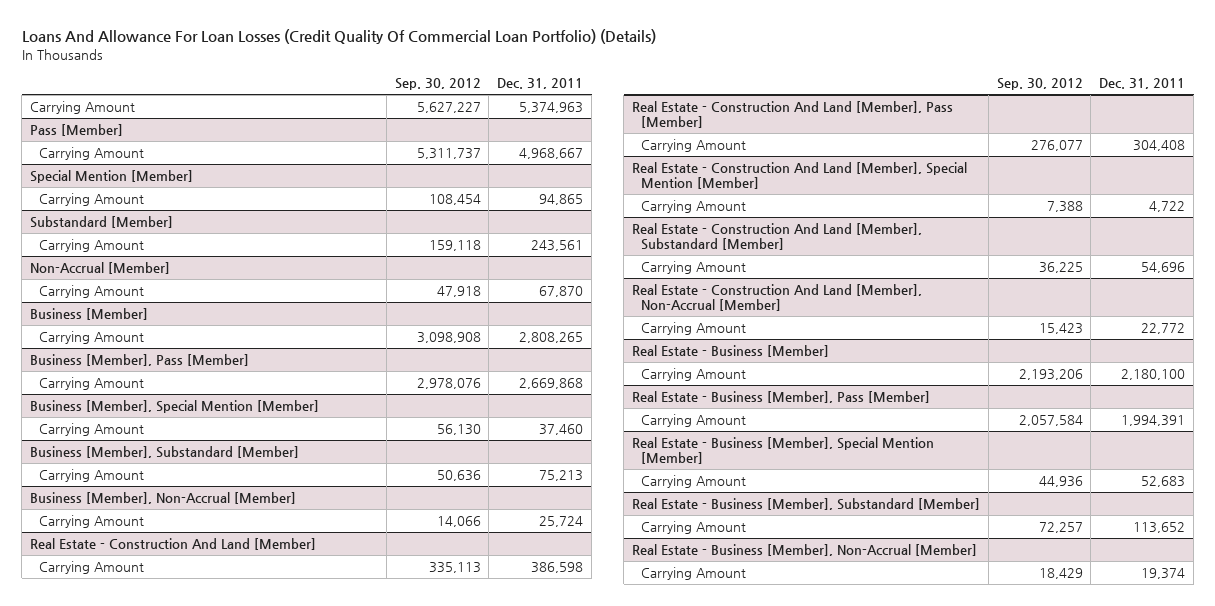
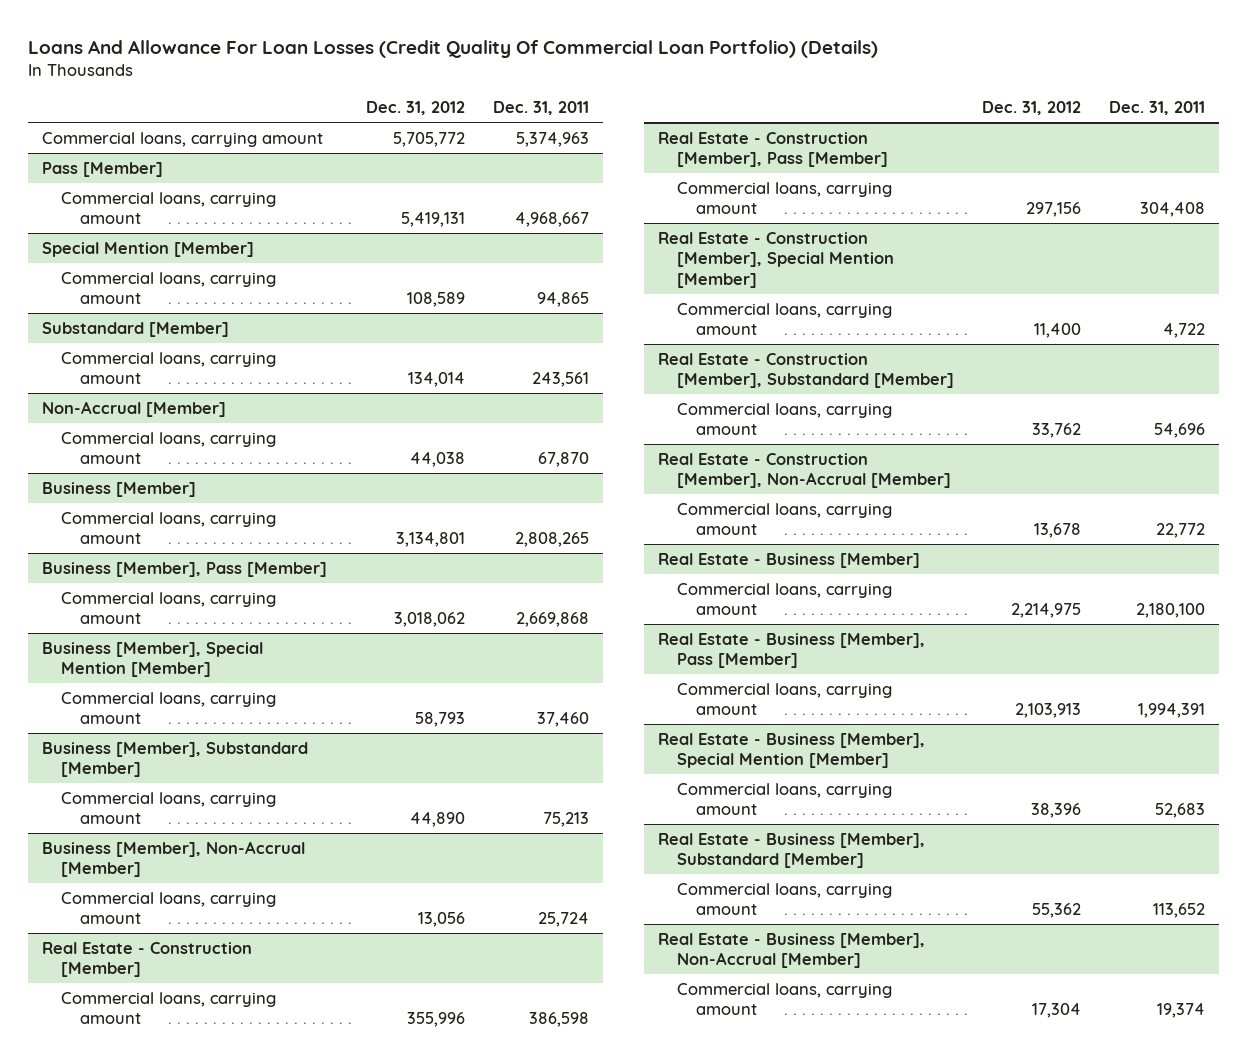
- | Sep. 30, 2012 | Dec. 31, 2011
+ | Dec. 31, 2012 | Dec. 31, 2011
- Carrying Amount | 5,627,227 | 5,374,963
+ Commercial loans, carrying amount | 5,705,772 | 5,374,963
@ Pass [Member]
- Carrying Amount | 5,311,737 | 4,968,667
+ Commercial loans, carrying amount | 5,419,131 | 4,968,667
@ Special Mention [Member]
- Carrying Amount | 108,454 | 94,865
+ Commercial loans, carrying amount | 108,589 | 94,865
@ Substandard [Member]
- Carrying Amount | 159,118 | 243,561
+ Commercial loans, carrying amount | 134,014 | 243,561
@ Non-Accrual [Member]
- Carrying Amount | 47,918 | 67,870
+ Commercial loans, carrying amount | 44,038 | 67,870
@ Business [Member]
- Carrying Amount | 3,098,908 | 2,808,265
+ Commercial loans, carrying amount | 3,134,801 | 2,808,265
@ Business [Member], Pass [Member]
- Carrying Amount | 2,978,076 | 2,669,868
+ Commercial loans, carrying amount | 3,018,062 | 2,669,868
@ Business [Member], Special Mention [Member]
- Carrying Amount | 56,130 | 37,460
+ Commercial loans, carrying amount | 58,793 | 37,460
@ Business [Member], Substandard [Member]
- Carrying Amount | 50,636 | 75,213
+ Commercial loans, carrying amount | 44,890 | 75,213
@ Business [Member], Non-Accrual [Member]
- Carrying Amount | 14,066 | 25,724
- Real Estate - Construction And Land [Member]
- Carrying Amount | 335,113 | 386,598
- Real Estate - Construction And Land [Member], Pass [Member]
- Carrying Amount | 276,077 | 304,408
- Real Estate - Construction And Land [Member], Special Mention [Member]
- Carrying Amount | 7,388 | 4,722
- Real Estate - Construction And Land [Member], Substandard [Member]
- Carrying Amount | 36,225 | 54,696
- Real Estate - Construction And Land [Member], Non-Accrual [Member]
- Carrying Amount | 15,423 | 22,772
@ Business [Member], Non-Accrual [Member]
+ Commercial loans, carrying amount | 13,056 | 25,724
+ Real Estate - Construction [Member]
+ Commercial loans, carrying amount | 355,996 | 386,598
+ Real Estate - Construction [Member], Pass [Member]
+ Commercial loans, carrying amount | 297,156 | 304,408
+ Real Estate - Construction [Member], Special Mention [Member]
+ Commercial loans, carrying amount | 11,400 | 4,722
+ Real Estate - Construction [Member], Substandard [Member]
+ Commercial loans, carrying amount | 33,762 | 54,696
+ Real Estate - Construction [Member], Non-Accrual [Member]
+ Commercial loans, carrying amount | 13,678 | 22,772
@ Real Estate - Business [Member]
- Carrying Amount | 2,193,206 | 2,180,100
+ Commercial loans, carrying amount | 2,214,975 | 2,180,100
@ Real Estate - Business [Member], Pass [Member]
- Carrying Amount | 2,057,584 | 1,994,391
+ Commercial loans, carrying amount | 2,103,913 | 1,994,391
@ Real Estate - Business [Member], Special Mention [Member]
- Carrying Amount | 44,936 | 52,683
+ Commercial loans, carrying amount | 38,396 | 52,683
@ Real Estate - Business [Member], Substandard [Member]
- Carrying Amount | 72,257 | 113,652
+ Commercial loans, carrying amount | 55,362 | 113,652
@ Real Estate - Business [Member], Non-Accrual [Member]
- Carrying Amount | 18,429 | 19,374
+ Commercial loans, carrying amount | 17,304 | 19,374

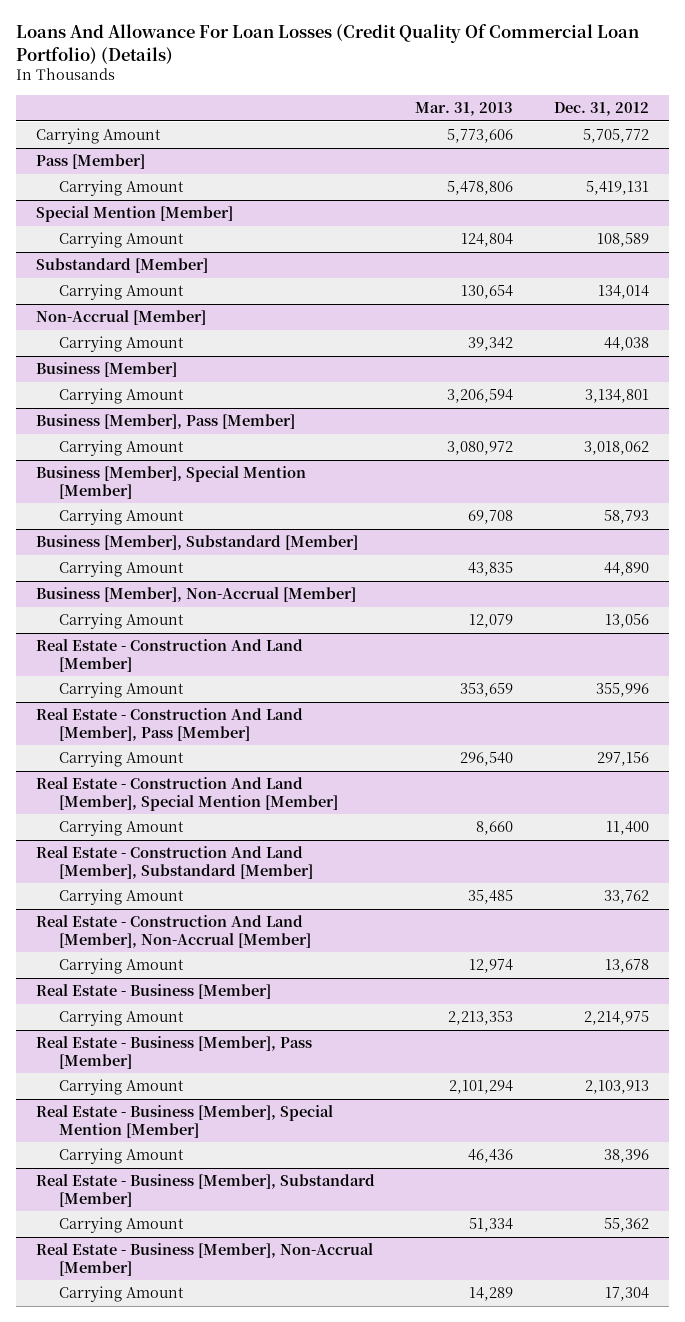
- | Dec. 31, 2012 | Dec. 31, 2011
+ | Mar. 31, 2013 | Dec. 31, 2012
- Commercial loans, carrying amount | 5,705,772 | 5,374,963
+ Carrying Amount | 5,773,606 | 5,705,772
@ Pass [Member]
- Commercial loans, carrying amount | 5,419,131 | 4,968,667
+ Carrying Amount | 5,478,806 | 5,419,131
@ Special Mention [Member]
- Commercial loans, carrying amount | 108,589 | 94,865
+ Carrying Amount | 124,804 | 108,589
@ Substandard [Member]
- Commercial loans, carrying amount | 134,014 | 243,561
+ Carrying Amount | 130,654 | 134,014
@ Non-Accrual [Member]
- Commercial loans, carrying amount | 44,038 | 67,870
+ Carrying Amount | 39,342 | 44,038
@ Business [Member]
- Commercial loans, carrying amount | 3,134,801 | 2,808,265
+ Carrying Amount | 3,206,594 | 3,134,801
@ Business [Member], Pass [Member]
- Commercial loans, carrying amount | 3,018,062 | 2,669,868
+ Carrying Amount | 3,080,972 | 3,018,062
@ Business [Member], Special Mention [Member]
- Commercial loans, carrying amount | 58,793 | 37,460
+ Carrying Amount | 69,708 | 58,793
@ Business [Member], Substandard [Member]
- Commercial loans, carrying amount | 44,890 | 75,213
+ Carrying Amount | 43,835 | 44,890
@ Business [Member], Non-Accrual [Member]
- Commercial loans, carrying amount | 13,056 | 25,724
- Real Estate - Construction [Member]
- Commercial loans, carrying amount | 355,996 | 386,598
- Real Estate - Construction [Member], Pass [Member]
- Commercial loans, carrying amount | 297,156 | 304,408
- Real Estate - Construction [Member], Special Mention [Member]
- Commercial loans, carrying amount | 11,400 | 4,722
- Real Estate - Construction [Member], Substandard [Member]
- Commercial loans, carrying amount | 33,762 | 54,696
- Real Estate - Construction [Member], Non-Accrual [Member]
- Commercial loans, carrying amount | 13,678 | 22,772
@ Business [Member], Non-Accrual [Member]
+ Carrying Amount | 12,079 | 13,056
+ Real Estate - Construction And Land [Member]
+ Carrying Amount | 353,659 | 355,996
+ Real Estate - Construction And Land [Member], Pass [Member]
+ Carrying Amount | 296,540 | 297,156
+ Real Estate - Construction And Land [Member], Special Mention [Member]
+ Carrying Amount | 8,660 | 11,400
+ Real Estate - Construction And Land [Member], Substandard [Member]
+ Carrying Amount | 35,485 | 33,762
+ Real Estate - Construction And Land [Member], Non-Accrual [Member]
+ Carrying Amount | 12,974 | 13,678
@ Real Estate - Business [Member]
- Commercial loans, carrying amount | 2,214,975 | 2,180,100
+ Carrying Amount | 2,213,353 | 2,214,975
@ Real Estate - Business [Member], Pass [Member]
- Commercial loans, carrying amount | 2,103,913 | 1,994,391
+ Carrying Amount | 2,101,294 | 2,103,913
@ Real Estate - Business [Member], Special Mention [Member]
- Commercial loans, carrying amount | 38,396 | 52,683
+ Carrying Amount | 46,436 | 38,396
@ Real Estate - Business [Member], Substandard [Member]
- Commercial loans, carrying amount | 55,362 | 113,652
+ Carrying Amount | 51,334 | 55,362
@ Real Estate - Business [Member], Non-Accrual [Member]
- Commercial loans, carrying amount | 17,304 | 19,374
+ Carrying Amount | 14,289 | 17,304

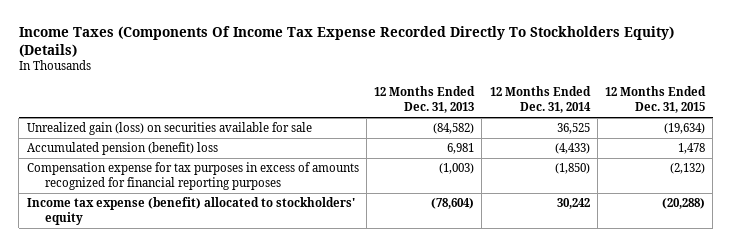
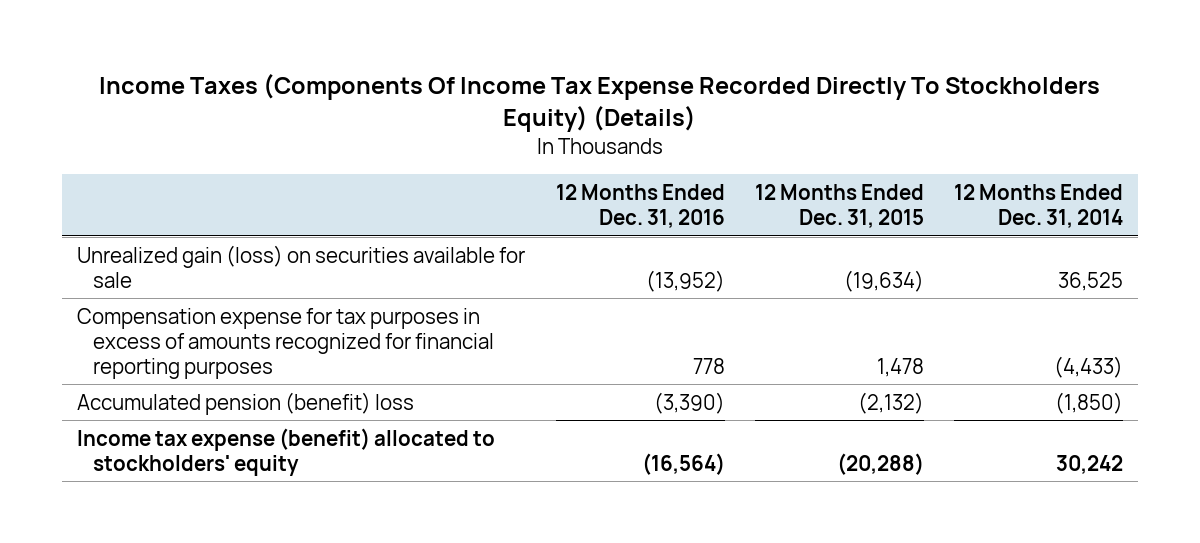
- | 12 Months Ended Dec. 31, 2013 | 12 Months Ended Dec. 31, 2014 | 12 Months Ended Dec. 31, 2015
+ | 12 Months Ended Dec. 31, 2016 | 12 Months Ended Dec. 31, 2015 | 12 Months Ended Dec. 31, 2014
- Accumulated pension (benefit) loss | 6,981 | (4,433) | 1,478
- Compensation expense for tax purposes in excess of amounts recognized for financial reporting purposes | (1,003) | (1,850) | (2,132)
+ Compensation expense for tax purposes in excess of amounts recognized for financial reporting purposes | 778 | 1,478 | (4,433)
+ Accumulated pension (benefit) loss | (3,390) | (2,132) | (1,850)

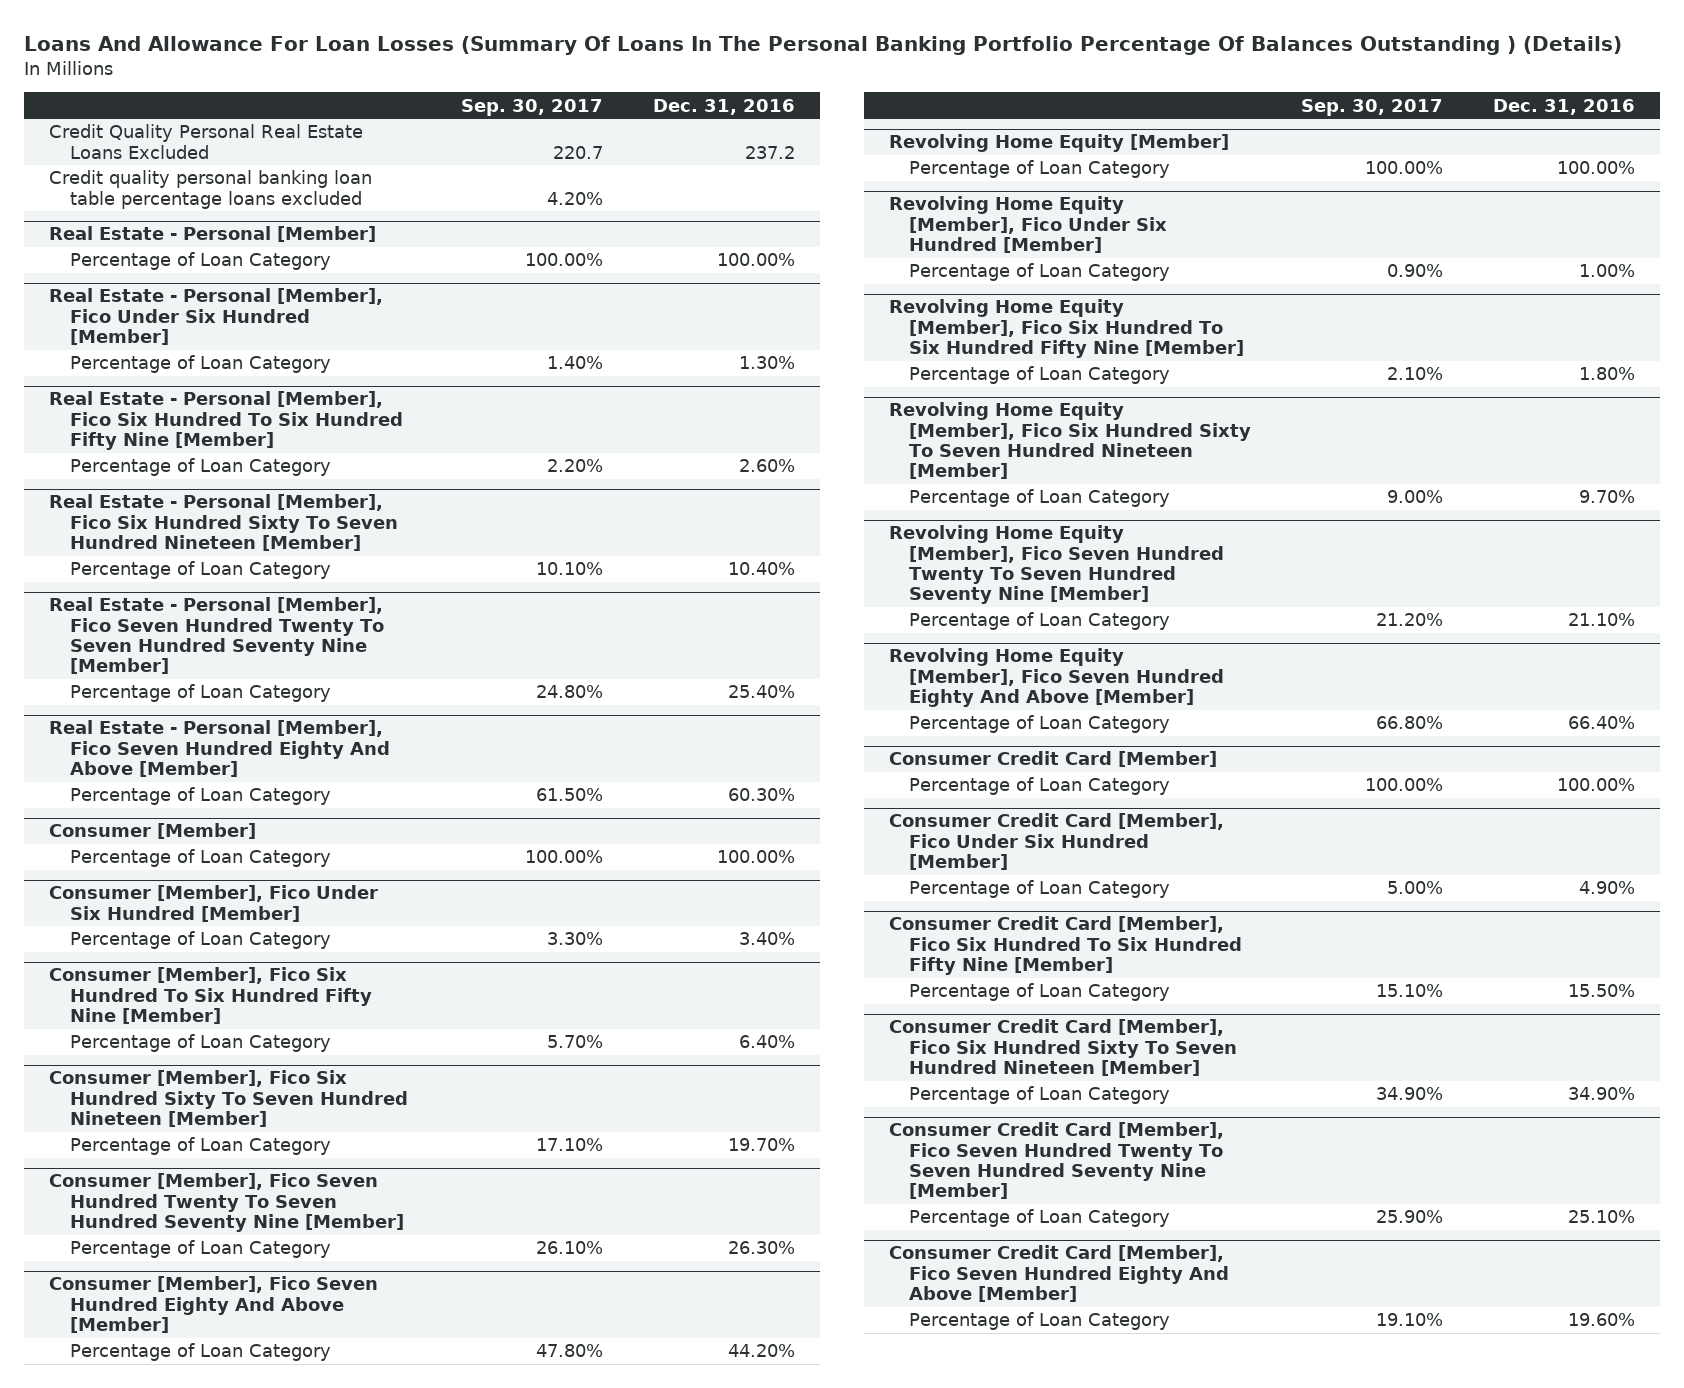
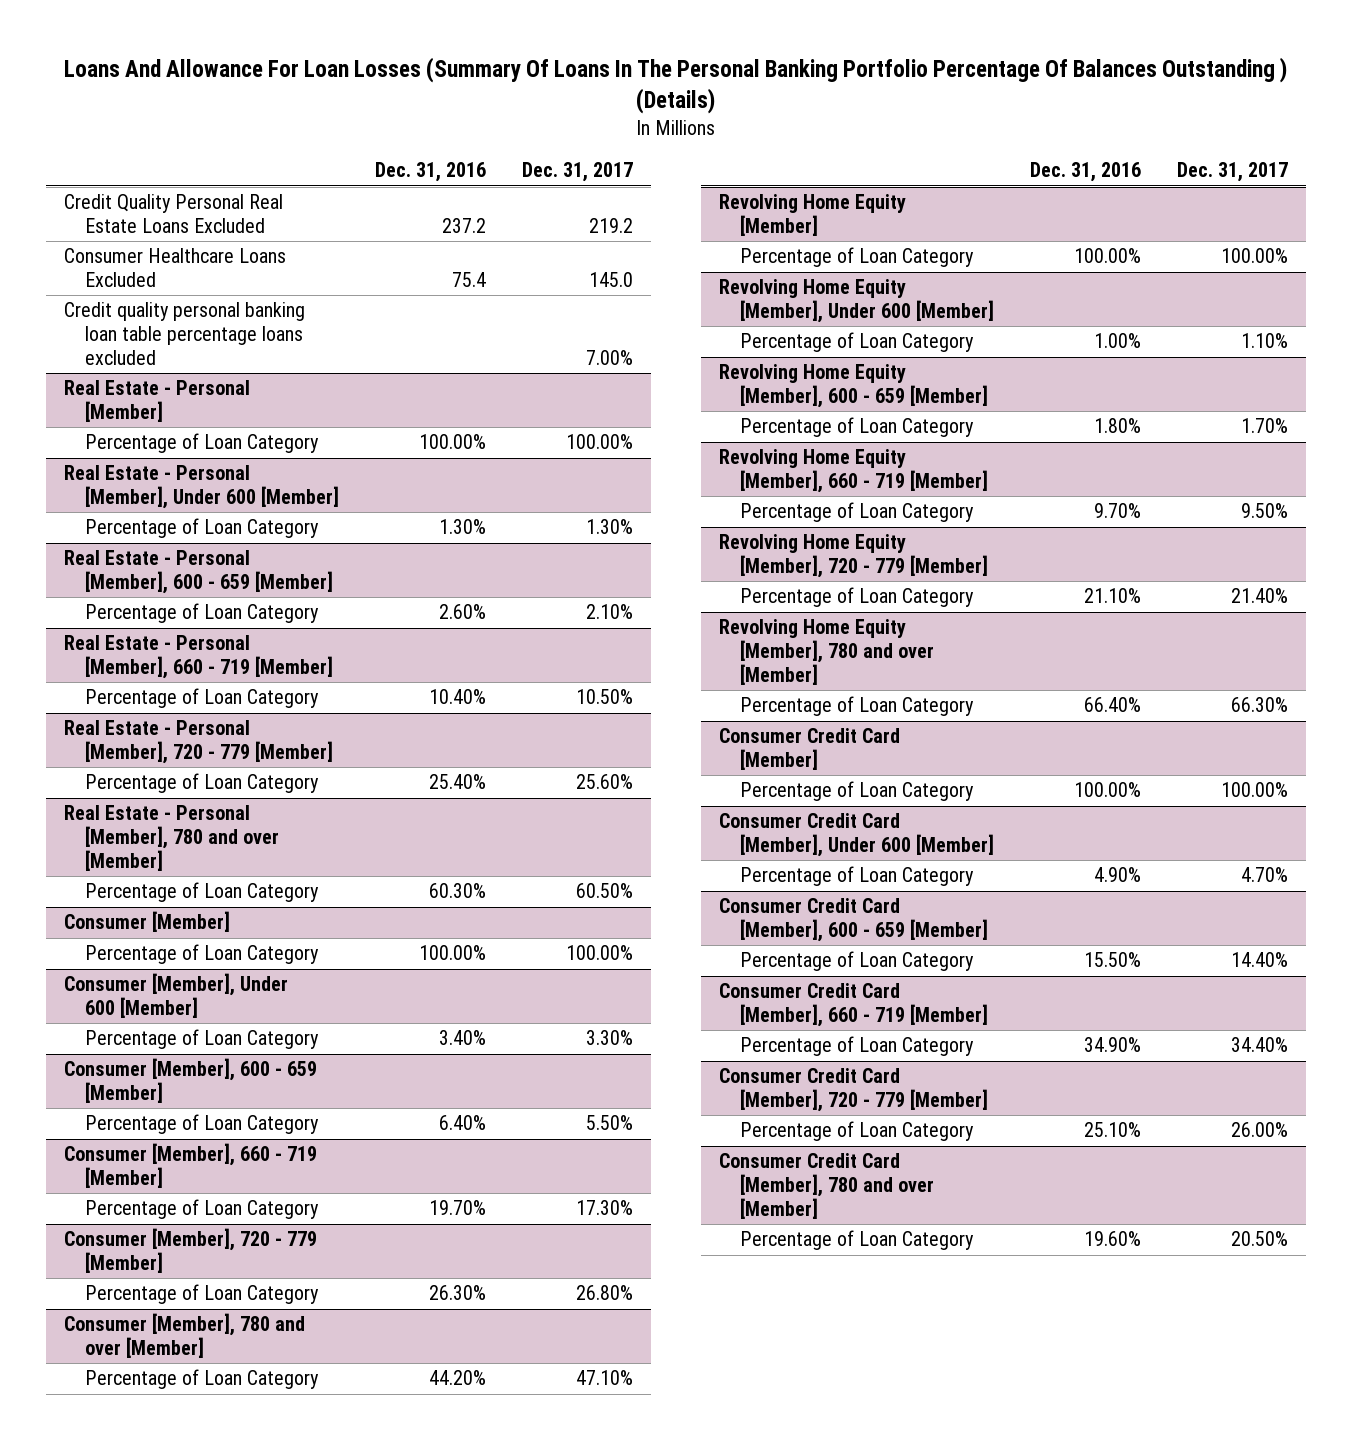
- | Sep. 30, 2017 | Dec. 31, 2016
+ | Dec. 31, 2016 | Dec. 31, 2017
+ Consumer Healthcare Loans Excluded | 75.4 | 145.0
- Real Estate - Personal [Member], Fico Under Six Hundred [Member]
+ Real Estate - Personal [Member], Under 600 [Member]
- Real Estate - Personal [Member], Fico Six Hundred To Six Hundred Fifty Nine [Member]
+ Real Estate - Personal [Member], 600 - 659 [Member]
- Real Estate - Personal [Member], Fico Six Hundred Sixty To Seven Hundred Nineteen [Member]
+ Real Estate - Personal [Member], 660 - 719 [Member]
- Real Estate - Personal [Member], Fico Seven Hundred Twenty To Seven Hundred Seventy Nine [Member]
+ Real Estate - Personal [Member], 720 - 779 [Member]
- Real Estate - Personal [Member], Fico Seven Hundred Eighty And Above [Member]
+ Real Estate - Personal [Member], 780 and over [Member]
- Consumer [Member], Fico Under Six Hundred [Member]
+ Consumer [Member], Under 600 [Member]
- Consumer [Member], Fico Six Hundred To Six Hundred Fifty Nine [Member]
+ Consumer [Member], 600 - 659 [Member]
- Consumer [Member], Fico Six Hundred Sixty To Seven Hundred Nineteen [Member]
+ Consumer [Member], 660 - 719 [Member]
- Consumer [Member], Fico Seven Hundred Twenty To Seven Hundred Seventy Nine [Member]
+ Consumer [Member], 720 - 779 [Member]
- Consumer [Member], Fico Seven Hundred Eighty And Above [Member]
+ Consumer [Member], 780 and over [Member]
- Revolving Home Equity [Member], Fico Under Six Hundred [Member]
+ Revolving Home Equity [Member], Under 600 [Member]
- Revolving Home Equity [Member], Fico Six Hundred To Six Hundred Fifty Nine [Member]
+ Revolving Home Equity [Member], 600 - 659 [Member]
- Revolving Home Equity [Member], Fico Six Hundred Sixty To Seven Hundred Nineteen [Member]
+ Revolving Home Equity [Member], 660 - 719 [Member]
- Revolving Home Equity [Member], Fico Seven Hundred Twenty To Seven Hundred Seventy Nine [Member]
+ Revolving Home Equity [Member], 720 - 779 [Member]
- Revolving Home Equity [Member], Fico Seven Hundred Eighty And Above [Member]
+ Revolving Home Equity [Member], 780 and over [Member]
- Consumer Credit Card [Member], Fico Under Six Hundred [Member]
+ Consumer Credit Card [Member], Under 600 [Member]
- Consumer Credit Card [Member], Fico Six Hundred To Six Hundred Fifty Nine [Member]
+ Consumer Credit Card [Member], 600 - 659 [Member]
- Consumer Credit Card [Member], Fico Six Hundred Sixty To Seven Hundred Nineteen [Member]
+ Consumer Credit Card [Member], 660 - 719 [Member]
- Consumer Credit Card [Member], Fico Seven Hundred Twenty To Seven Hundred Seventy Nine [Member]
+ Consumer Credit Card [Member], 720 - 779 [Member]
- Consumer Credit Card [Member], Fico Seven Hundred Eighty And Above [Member]
+ Consumer Credit Card [Member], 780 and over [Member]

